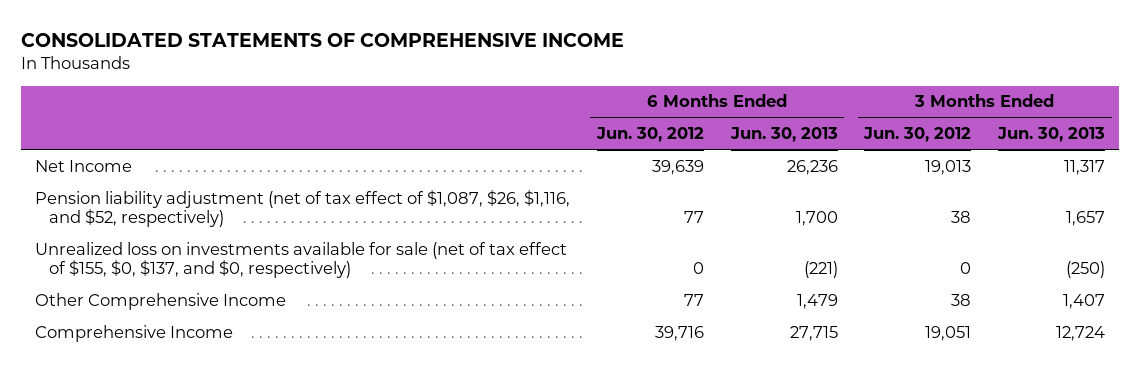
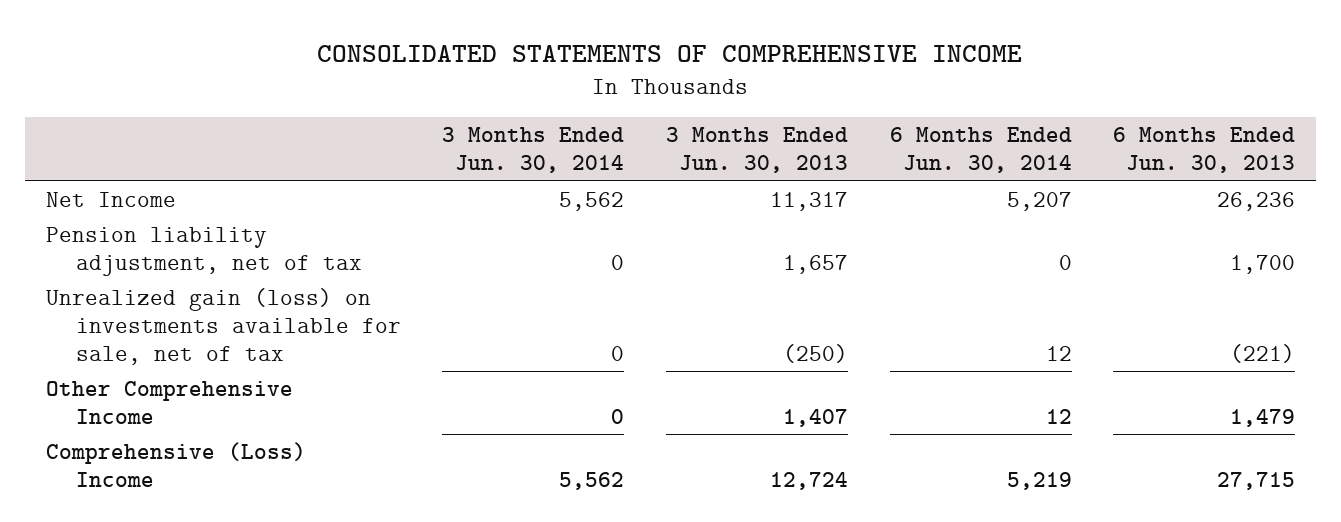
- | 6 Months Ended Jun. 30, 2012 | 6 Months Ended Jun. 30, 2013 | 3 Months Ended Jun. 30, 2012 | 3 Months Ended Jun. 30, 2013
+ | 3 Months Ended Jun. 30, 2014 | 3 Months Ended Jun. 30, 2013 | 6 Months Ended Jun. 30, 2014 | 6 Months Ended Jun. 30, 2013
- Pension liability adjustment (net of tax effect of $1,087, $26, $1,116, and $52, respectively) | 77 | 1,700 | 38 | 1,657
- Unrealized loss on investments available for sale (net of tax effect of $155, $0, $137, and $0, respectively) | 0 | (221) | 0 | (250)
+ Pension liability adjustment, net of tax | 0 | 1,657 | 0 | 1,700
+ Unrealized gain (loss) on investments available for sale, net of tax | 0 | (250) | 12 | (221)
- Comprehensive Income | 39,716 | 27,715 | 19,051 | 12,724
+ Comprehensive (Loss) Income | 5,562 | 12,724 | 5,219 | 27,715

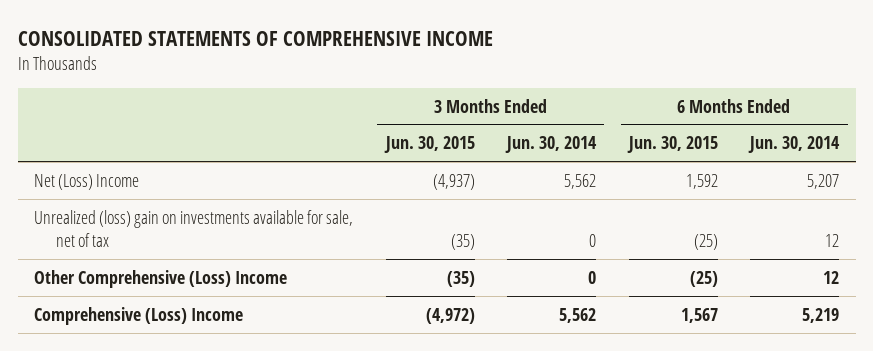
- | 3 Months Ended Jun. 30, 2014 | 3 Months Ended Jun. 30, 2013 | 6 Months Ended Jun. 30, 2014 | 6 Months Ended Jun. 30, 2013
+ | 3 Months Ended Jun. 30, 2015 | 3 Months Ended Jun. 30, 2014 | 6 Months Ended Jun. 30, 2015 | 6 Months Ended Jun. 30, 2014
- Net Income | 5,562 | 11,317 | 5,207 | 26,236
- Pension liability adjustment, net of tax | 0 | 1,657 | 0 | 1,700
- Unrealized gain (loss) on investments available for sale, net of tax | 0 | (250) | 12 | (221)
- Other Comprehensive Income | 0 | 1,407 | 12 | 1,479
+ Net (Loss) Income | (4,937) | 5,562 | 1,592 | 5,207
+ Unrealized (loss) gain on investments available for sale, net of tax | (35) | 0 | (25) | 12
+ Other Comprehensive (Loss) Income | (35) | 0 | (25) | 12

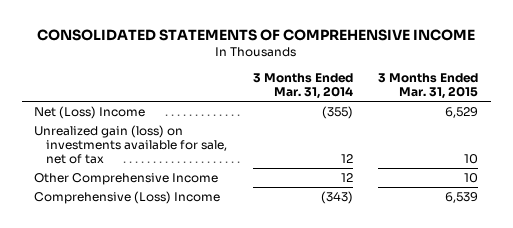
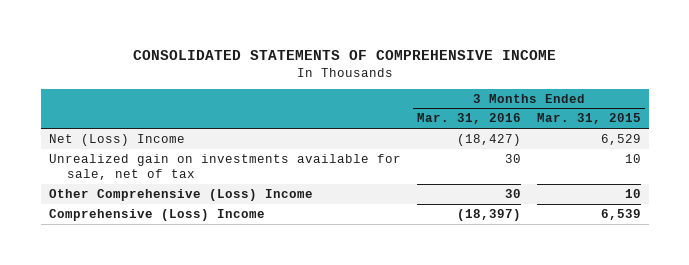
- | 3 Months Ended Mar. 31, 2014 | 3 Months Ended Mar. 31, 2015
+ | 3 Months Ended Mar. 31, 2016 | 3 Months Ended Mar. 31, 2015
- Unrealized gain (loss) on investments available for sale, net of tax | 12 | 10
- Other Comprehensive Income | 12 | 10
+ Unrealized gain on investments available for sale, net of tax | 30 | 10
+ Other Comprehensive (Loss) Income | 30 | 10

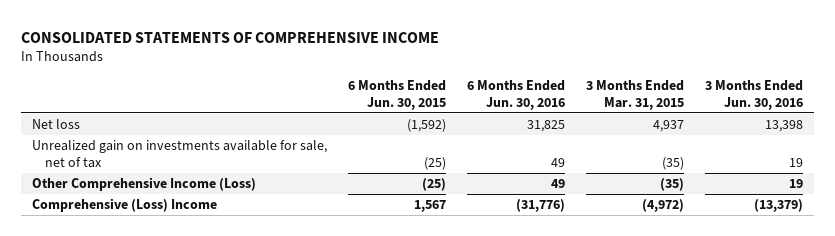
- | 3 Months Ended Mar. 31, 2016 | 3 Months Ended Mar. 31, 2015
+ | 6 Months Ended Jun. 30, 2015 | 6 Months Ended Jun. 30, 2016 | 3 Months Ended Mar. 31, 2015 | 3 Months Ended Jun. 30, 2016
- Net (Loss) Income | (18,427) | 6,529
- Unrealized gain on investments available for sale, net of tax | 30 | 10
- Other Comprehensive (Loss) Income | 30 | 10
- Comprehensive (Loss) Income | (18,397) | 6,539
+ Net loss | (1,592) | 31,825 | 4,937 | 13,398
+ Unrealized gain on investments available for sale, net of tax | (25) | 49 | (35) | 19
+ Other Comprehensive Income (Loss) | (25) | 49 | (35) | 19
+ Comprehensive (Loss) Income | 1,567 | (31,776) | (4,972) | (13,379)

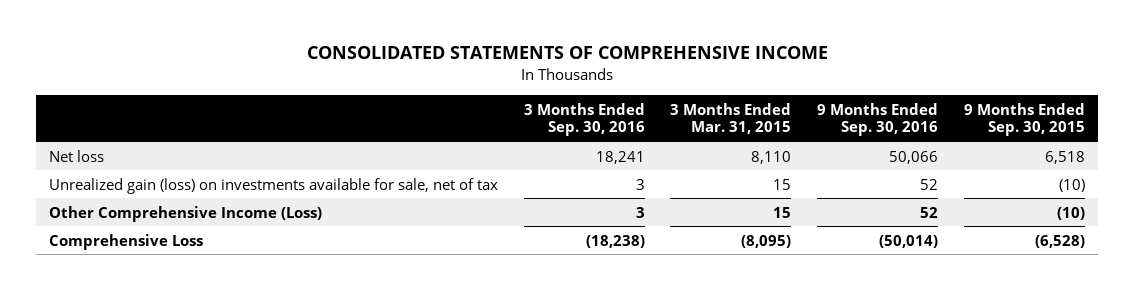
- | 6 Months Ended Jun. 30, 2015 | 6 Months Ended Jun. 30, 2016 | 3 Months Ended Mar. 31, 2015 | 3 Months Ended Jun. 30, 2016
+ | 3 Months Ended Sep. 30, 2016 | 3 Months Ended Mar. 31, 2015 | 9 Months Ended Sep. 30, 2016 | 9 Months Ended Sep. 30, 2015
- Net loss | (1,592) | 31,825 | 4,937 | 13,398
- Unrealized gain on investments available for sale, net of tax | (25) | 49 | (35) | 19
- Other Comprehensive Income (Loss) | (25) | 49 | (35) | 19
- Comprehensive (Loss) Income | 1,567 | (31,776) | (4,972) | (13,379)
+ Net loss | 18,241 | 8,110 | 50,066 | 6,518
+ Unrealized gain (loss) on investments available for sale, net of tax | 3 | 15 | 52 | (10)
+ Other Comprehensive Income (Loss) | 3 | 15 | 52 | (10)
+ Comprehensive Loss | (18,238) | (8,095) | (50,014) | (6,528)

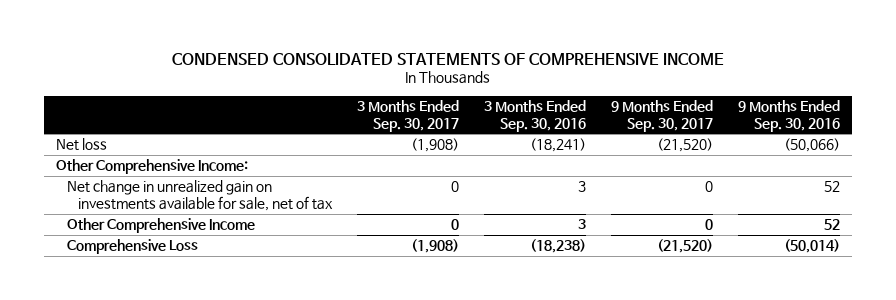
- CONSOLIDATED STATEMENTS OF COMPREHENSIVE INCOME
+ CONDENSED CONSOLIDATED STATEMENTS OF COMPREHENSIVE INCOME
- | 3 Months Ended Sep. 30, 2016 | 3 Months Ended Mar. 31, 2015 | 9 Months Ended Sep. 30, 2016 | 9 Months Ended Sep. 30, 2015
+ | 3 Months Ended Sep. 30, 2017 | 3 Months Ended Sep. 30, 2016 | 9 Months Ended Sep. 30, 2017 | 9 Months Ended Sep. 30, 2016
- Net loss | 18,241 | 8,110 | 50,066 | 6,518
- Unrealized gain (loss) on investments available for sale, net of tax | 3 | 15 | 52 | (10)
- Other Comprehensive Income (Loss) | 3 | 15 | 52 | (10)
+ Net loss | (1,908) | (18,241) | (21,520) | (50,066)
+ Other Comprehensive Income:
+ Net change in unrealized gain on investments available for sale, net of tax | 0 | 3 | 0 | 52
+ Other Comprehensive Income | 0 | 3 | 0 | 52

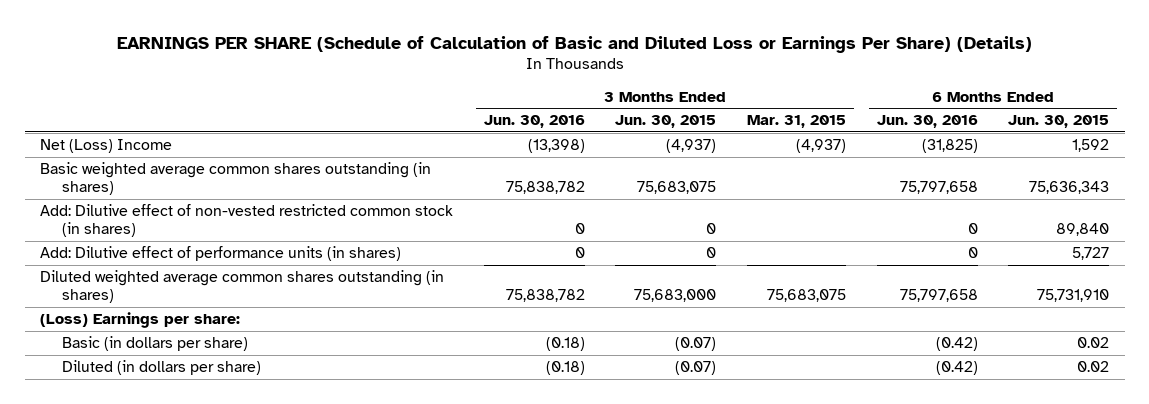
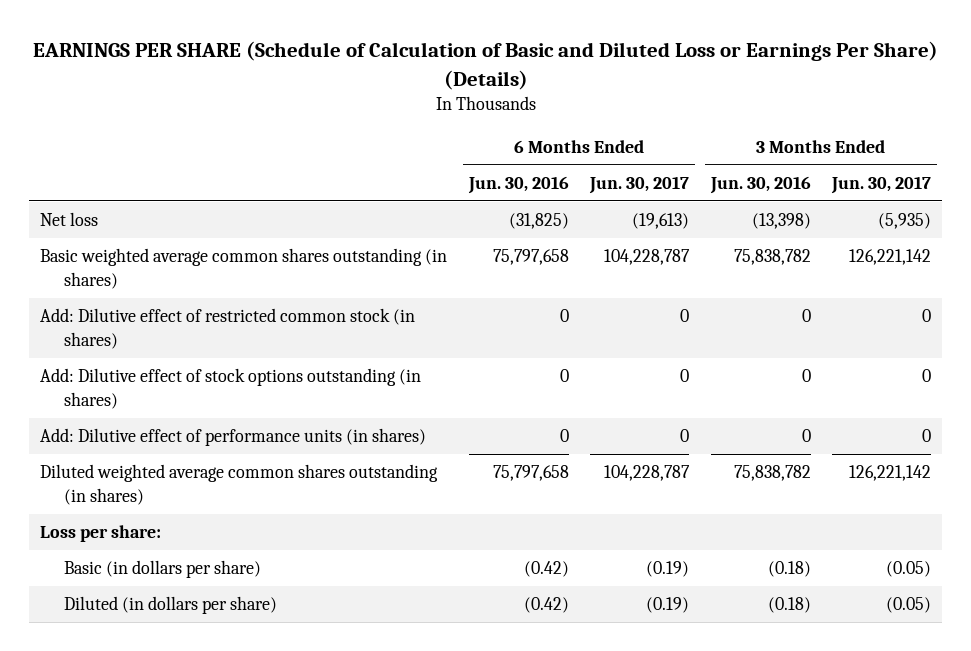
- | 3 Months Ended Jun. 30, 2016 | 3 Months Ended Jun. 30, 2015 | 3 Months Ended Mar. 31, 2015 | 6 Months Ended Jun. 30, 2016 | 6 Months Ended Jun. 30, 2015
+ | 6 Months Ended Jun. 30, 2016 | 6 Months Ended Jun. 30, 2017 | 3 Months Ended Jun. 30, 2016 | 3 Months Ended Jun. 30, 2017
- Net (Loss) Income | (13,398) | (4,937) | (4,937) | (31,825) | 1,592
+ Net loss | (31,825) | (19,613) | (13,398) | (5,935)
- Add: Dilutive effect of non-vested restricted common stock (in shares) | 0 | 0 | | 0 | 89,840
+ Add: Dilutive effect of restricted common stock (in shares) | 0 | 0 | 0 | 0
+ Add: Dilutive effect of stock options outstanding (in shares) | 0 | 0 | 0 | 0
- (Loss) Earnings per share:
+ Loss per share:

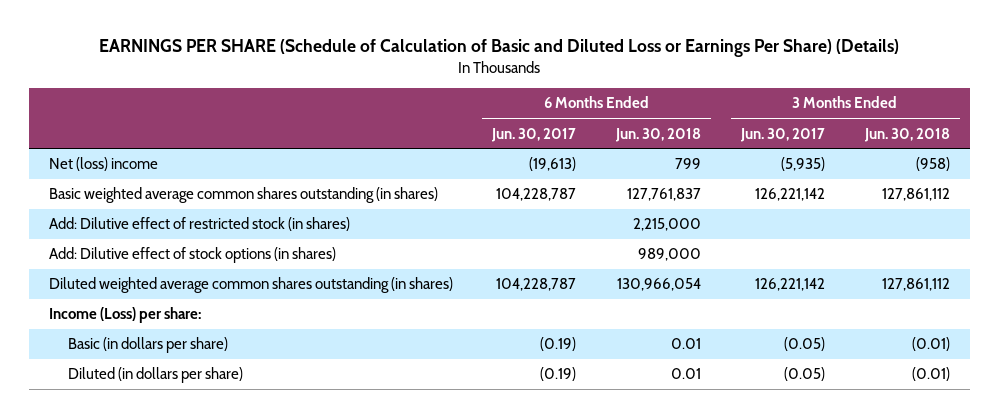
- | 6 Months Ended Jun. 30, 2016 | 6 Months Ended Jun. 30, 2017 | 3 Months Ended Jun. 30, 2016 | 3 Months Ended Jun. 30, 2017
+ | 6 Months Ended Jun. 30, 2017 | 6 Months Ended Jun. 30, 2018 | 3 Months Ended Jun. 30, 2017 | 3 Months Ended Jun. 30, 2018
- Net loss | (31,825) | (19,613) | (13,398) | (5,935)
+ Net (loss) income | (19,613) | 799 | (5,935) | (958)
- Add: Dilutive effect of restricted common stock (in shares) | 0 | 0 | 0 | 0
- Add: Dilutive effect of stock options outstanding (in shares) | 0 | 0 | 0 | 0
- Add: Dilutive effect of performance units (in shares) | 0 | 0 | 0 | 0
+ Add: Dilutive effect of restricted stock (in shares) | | 2,215,000 | |
+ Add: Dilutive effect of stock options (in shares) | | 989,000 | |
- Loss per share:
+ Income (Loss) per share:

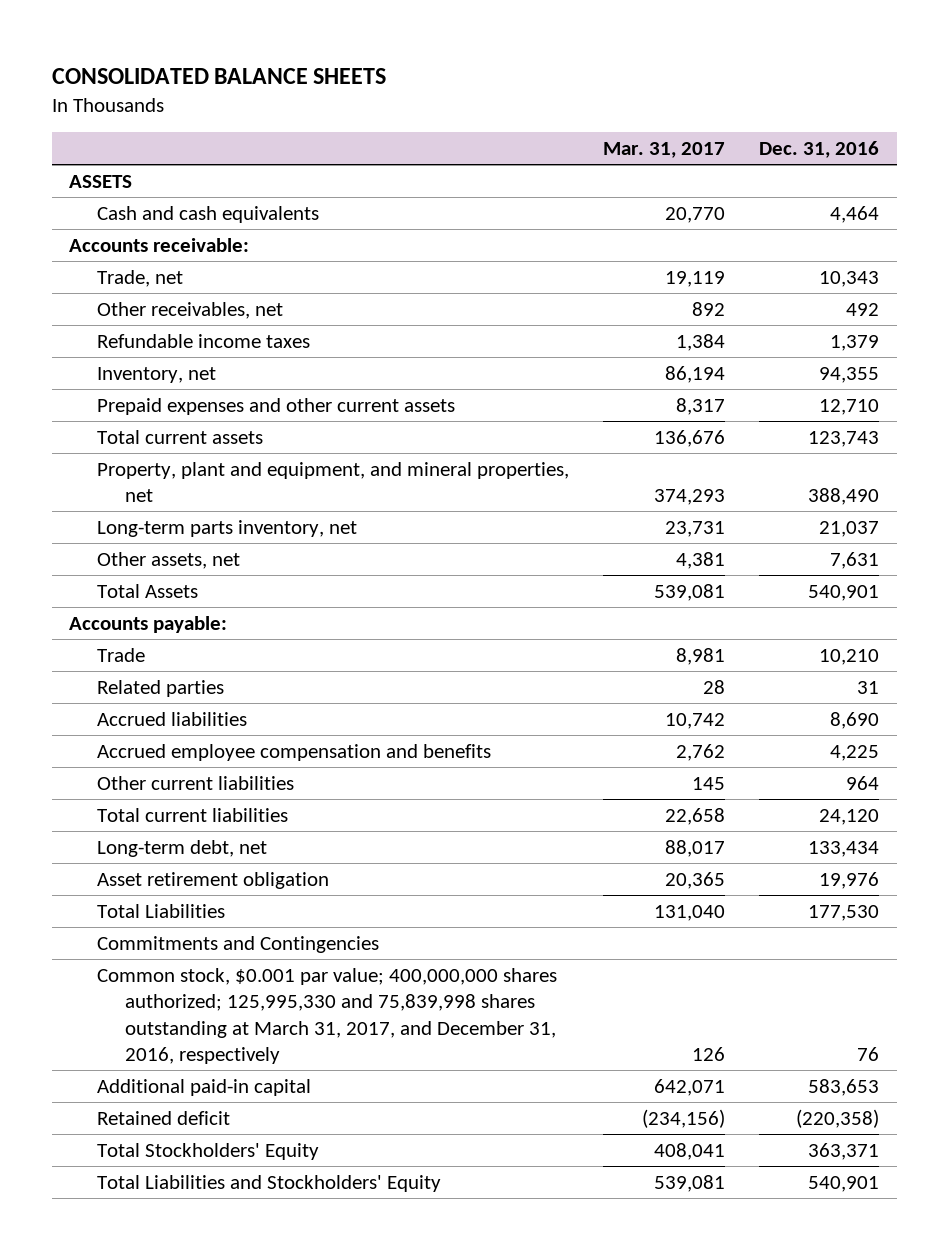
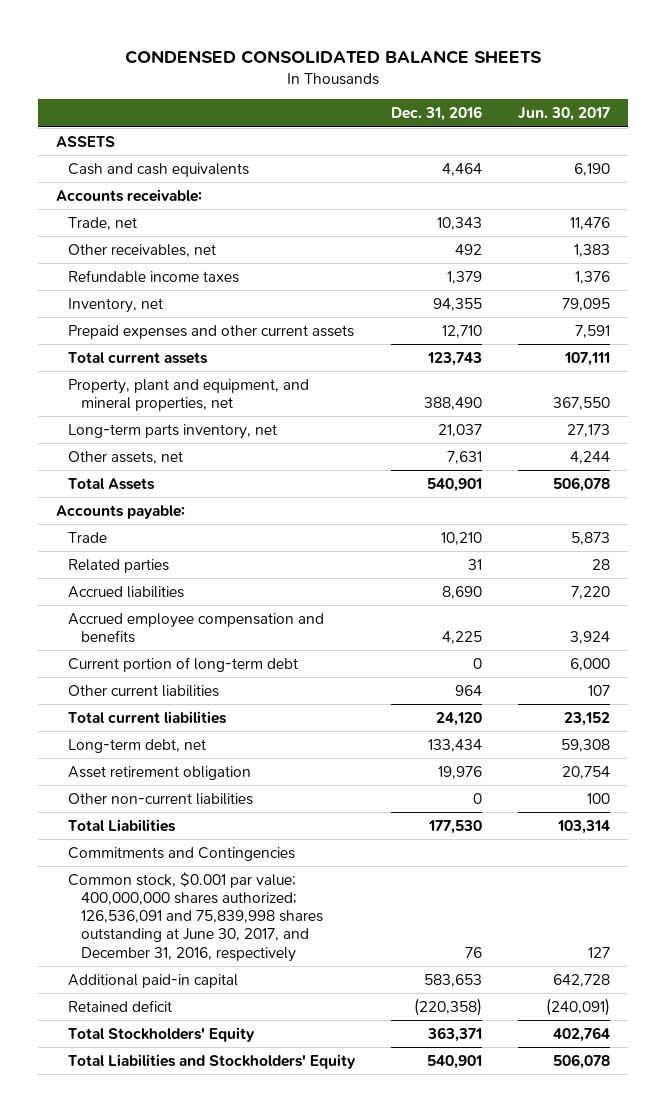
- CONSOLIDATED BALANCE SHEETS
+ CONDENSED CONSOLIDATED BALANCE SHEETS
- | Mar. 31, 2017 | Dec. 31, 2016
+ | Dec. 31, 2016 | Jun. 30, 2017
+ Current portion of long-term debt | 0 | 6,000
+ Other non-current liabilities | 0 | 100
- Common stock, $0.001 par value; 400,000,000 shares authorized; 125,995,330 and 75,839,998 shares outstanding at March 31, 2017, and December 31, 2016, respectively | 126 | 76
+ Common stock, $0.001 par value; 400,000,000 shares authorized; 126,536,091 and 75,839,998 shares outstanding at June 30, 2017, and December 31, 2016, respectively | 76 | 127

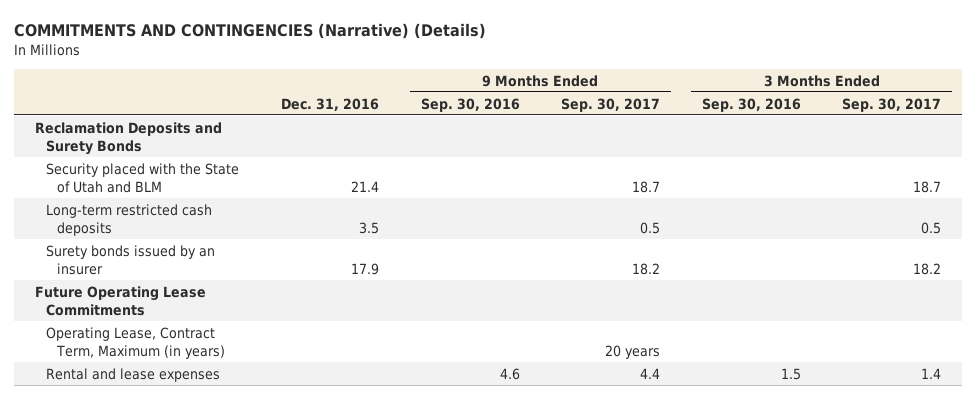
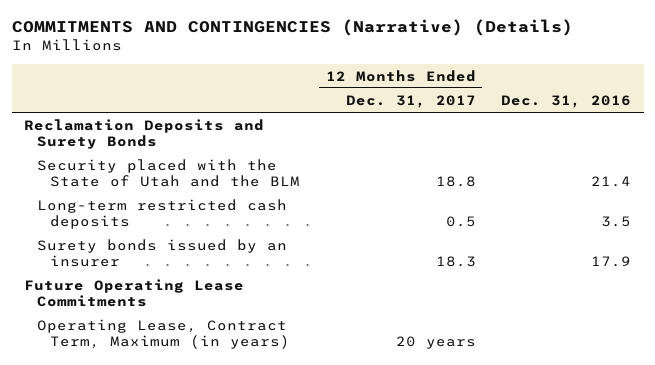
- | Dec. 31, 2016 | 9 Months Ended Sep. 30, 2016 | 9 Months Ended Sep. 30, 2017 | 3 Months Ended Sep. 30, 2016 | 3 Months Ended Sep. 30, 2017
+ | 12 Months Ended Dec. 31, 2017 | Dec. 31, 2016
- Security placed with the State of Utah and BLM | 21.4 | | 18.7 | | 18.7
+ Security placed with the State of Utah and the BLM | 18.8 | 21.4
- Rental and lease expenses | | 4.6 | 4.4 | 1.5 | 1.4

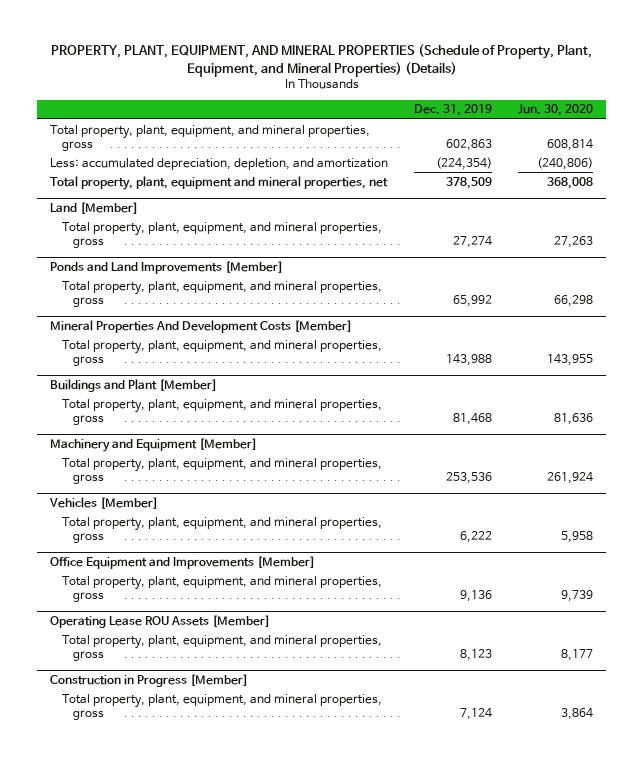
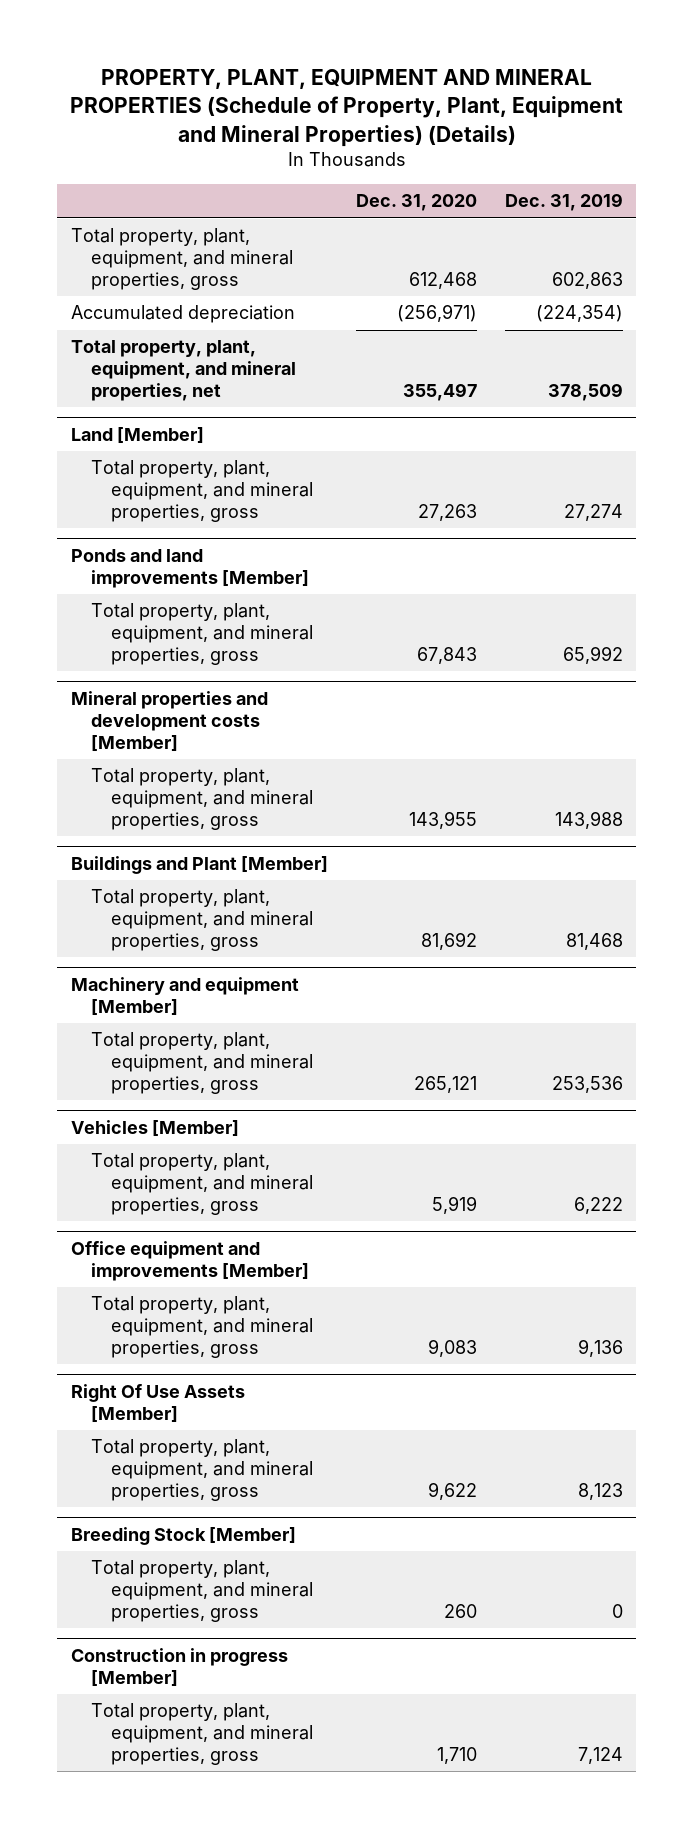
- PROPERTY, PLANT, EQUIPMENT, AND MINERAL PROPERTIES (Schedule of Property, Plant, Equipment, and Mineral Properties) (Details)
+ PROPERTY, PLANT, EQUIPMENT AND MINERAL PROPERTIES (Schedule of Property, Plant, Equipment and Mineral Properties) (Details)
- | Dec. 31, 2019 | Jun. 30, 2020
+ | Dec. 31, 2020 | Dec. 31, 2019
- Less: accumulated depreciation, depletion, and amortization | (224,354) | (240,806)
- Total property, plant, equipment and mineral properties, net | 378,509 | 368,008
+ Accumulated depreciation | (256,971) | (224,354)
+ Total property, plant, equipment, and mineral properties, net | 355,497 | 378,509
- Ponds and Land Improvements [Member]
+ Ponds and land improvements [Member]
- Mineral Properties And Development Costs [Member]
+ Mineral properties and development costs [Member]
- Machinery and Equipment [Member]
+ Machinery and equipment [Member]
- Office Equipment and Improvements [Member]
+ Office equipment and improvements [Member]
- Operating Lease ROU Assets [Member]
+ Right Of Use Assets [Member]
- Construction in Progress [Member]
+ Breeding Stock [Member]
+ Total property, plant, equipment, and mineral properties, gross | 260 | 0
+ Construction in progress [Member]

